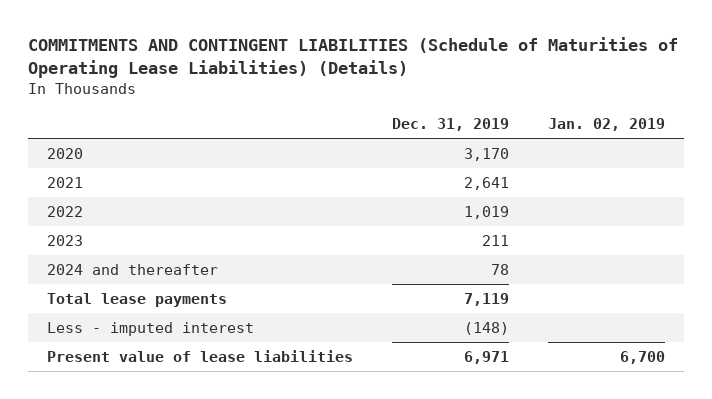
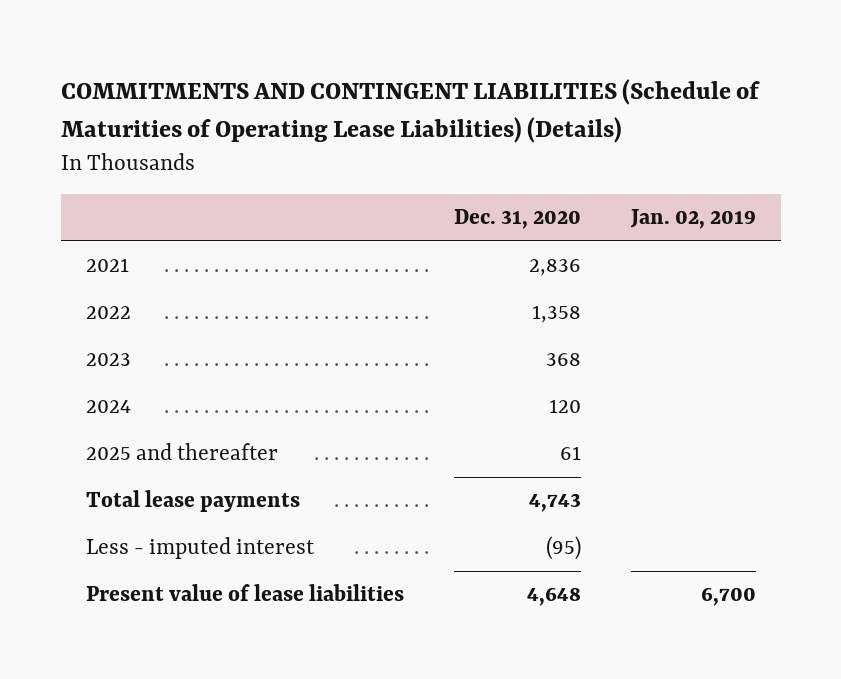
- | Dec. 31, 2019 | Jan. 02, 2019
+ | Dec. 31, 2020 | Jan. 02, 2019
- 2020 | 3,170 |
- 2024 and thereafter | 78 |
+ 2024 | 120 |
+ 2025 and thereafter | 61 |

